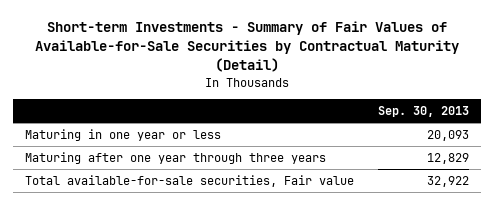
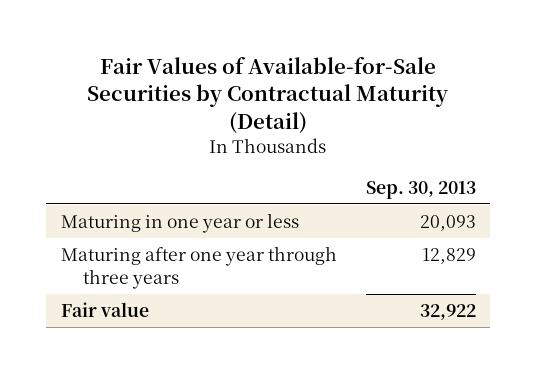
- Short-term Investments - Summary of Fair Values of Available-for-Sale Securities by Contractual Maturity (Detail)
+ Fair Values of Available-for-Sale Securities by Contractual Maturity (Detail)
- Total available-for-sale securities, Fair value | 32,922
+ Fair value | 32,922

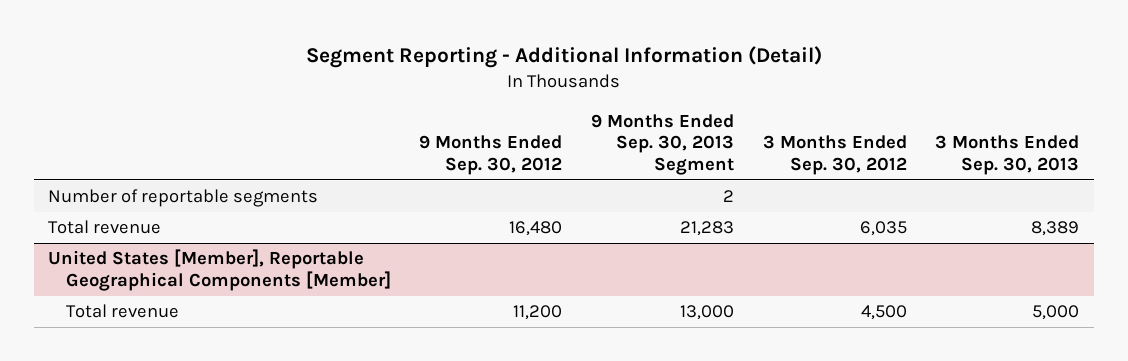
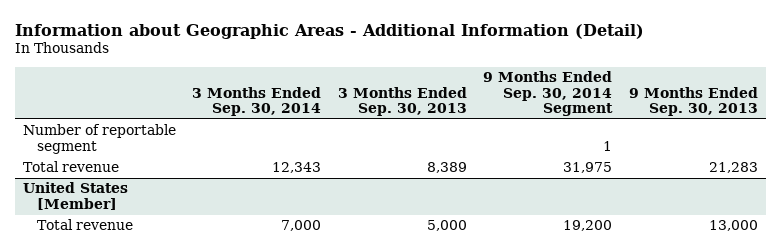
- Segment Reporting - Additional Information (Detail)
+ Information about Geographic Areas - Additional Information (Detail)
- | 9 Months Ended Sep. 30, 2012 | 9 Months Ended Sep. 30, 2013 Segment | 3 Months Ended Sep. 30, 2012 | 3 Months Ended Sep. 30, 2013
+ | 3 Months Ended Sep. 30, 2014 | 3 Months Ended Sep. 30, 2013 | 9 Months Ended Sep. 30, 2014 Segment | 9 Months Ended Sep. 30, 2013
- Number of reportable segments | | 2 | |
+ Number of reportable segment | | | 1 |
- United States [Member], Reportable Geographical Components [Member]
+ United States [Member]

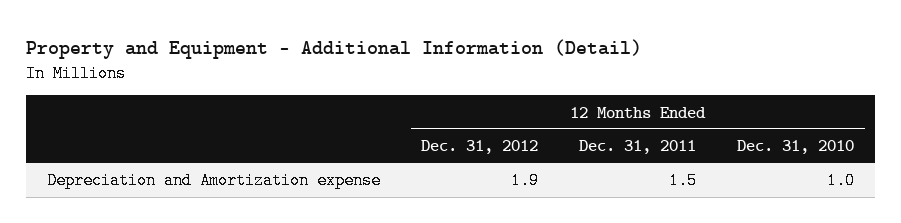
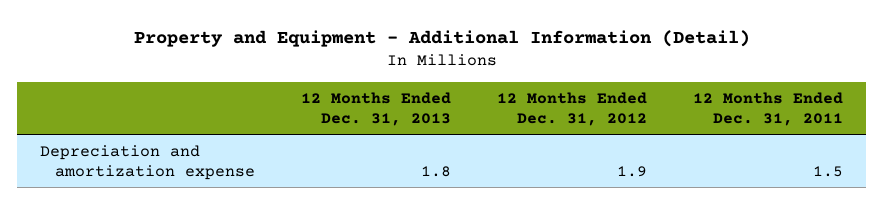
- | 12 Months Ended Dec. 31, 2012 | 12 Months Ended Dec. 31, 2011 | 12 Months Ended Dec. 31, 2010
+ | 12 Months Ended Dec. 31, 2013 | 12 Months Ended Dec. 31, 2012 | 12 Months Ended Dec. 31, 2011
- Depreciation and Amortization expense | 1.9 | 1.5 | 1.0
+ Depreciation and amortization expense | 1.8 | 1.9 | 1.5

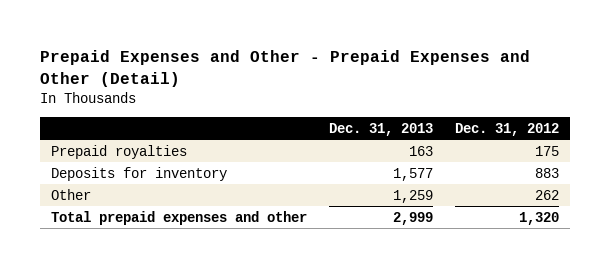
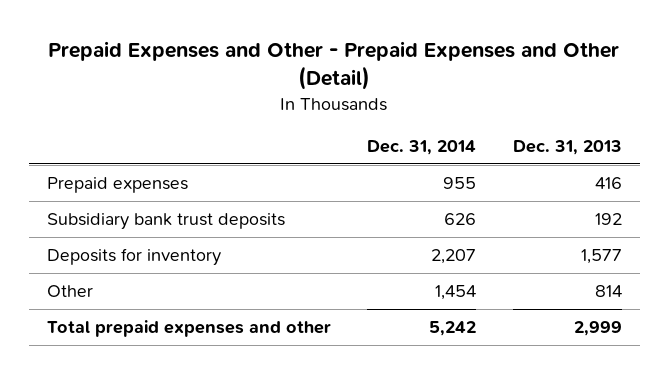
- | Dec. 31, 2013 | Dec. 31, 2012
+ | Dec. 31, 2014 | Dec. 31, 2013
- Prepaid royalties | 163 | 175
+ Prepaid expenses | 955 | 416
+ Subsidiary bank trust deposits | 626 | 192
- Other | 1,259 | 262
+ Other | 1,454 | 814

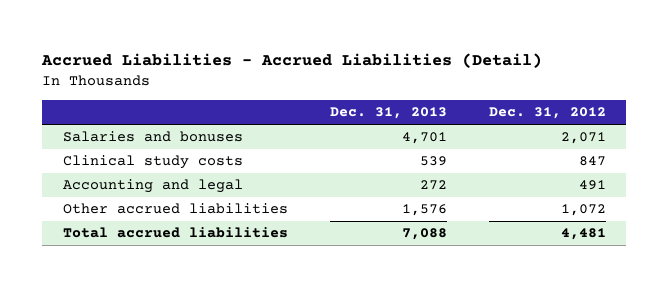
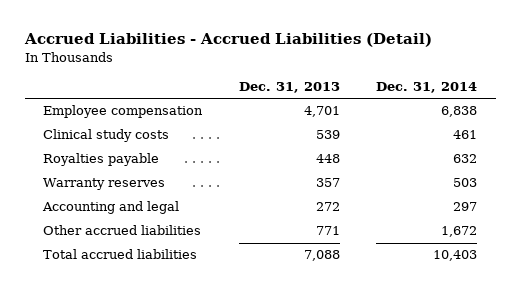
- | Dec. 31, 2013 | Dec. 31, 2012
+ | Dec. 31, 2013 | Dec. 31, 2014
- Salaries and bonuses | 4,701 | 2,071
+ Employee compensation | 4,701 | 6,838
+ Royalties payable | 448 | 632
+ Warranty reserves | 357 | 503
- Other accrued liabilities | 1,576 | 1,072
+ Other accrued liabilities | 771 | 1,672

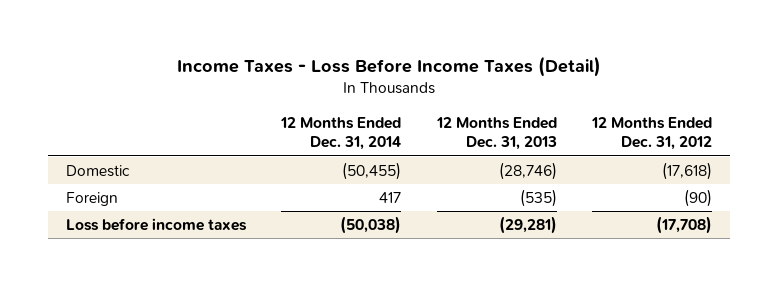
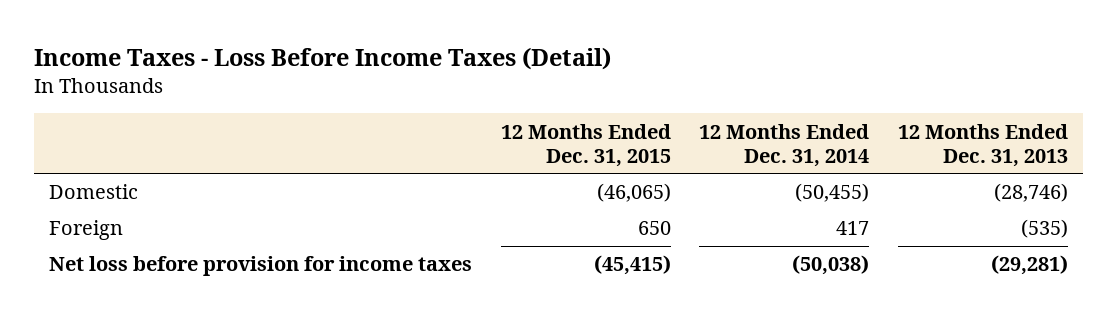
- | 12 Months Ended Dec. 31, 2014 | 12 Months Ended Dec. 31, 2013 | 12 Months Ended Dec. 31, 2012
+ | 12 Months Ended Dec. 31, 2015 | 12 Months Ended Dec. 31, 2014 | 12 Months Ended Dec. 31, 2013
- Loss before income taxes | (50,038) | (29,281) | (17,708)
+ Net loss before provision for income taxes | (45,415) | (50,038) | (29,281)

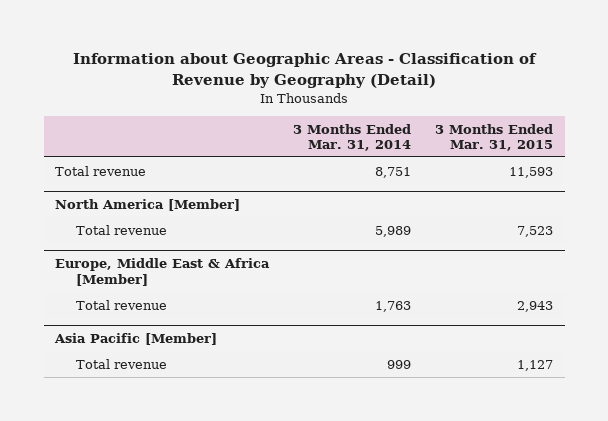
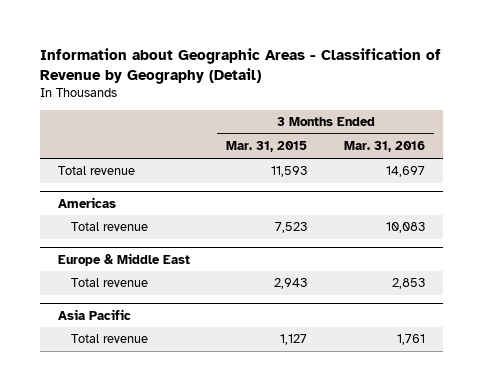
- | 3 Months Ended Mar. 31, 2014 | 3 Months Ended Mar. 31, 2015
+ | 3 Months Ended Mar. 31, 2015 | 3 Months Ended Mar. 31, 2016
- North America [Member]
+ Americas
- Europe, Middle East & Africa [Member]
+ Europe & Middle East
- Asia Pacific [Member]
+ Asia Pacific

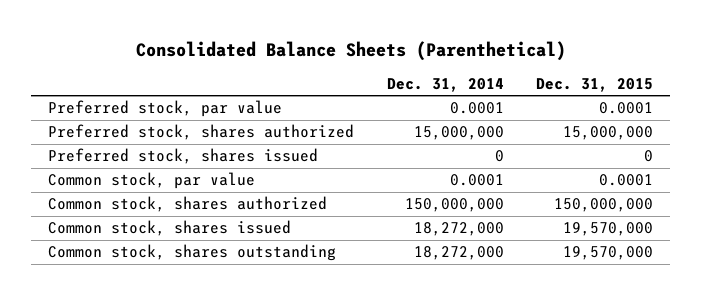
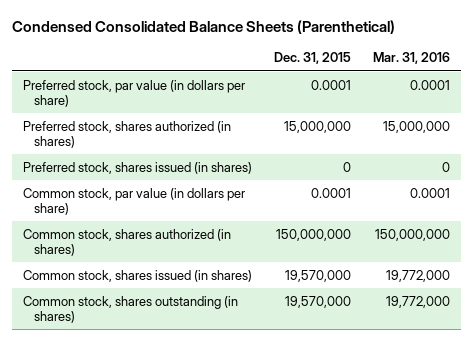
- Consolidated Balance Sheets (Parenthetical)
+ Condensed Consolidated Balance Sheets (Parenthetical)
- | Dec. 31, 2014 | Dec. 31, 2015
+ | Dec. 31, 2015 | Mar. 31, 2016
- Preferred stock, par value | 0.0001 | 0.0001
- Preferred stock, shares authorized | 15,000,000 | 15,000,000
- Preferred stock, shares issued | 0 | 0
- Common stock, par value | 0.0001 | 0.0001
- Common stock, shares authorized | 150,000,000 | 150,000,000
- Common stock, shares issued | 18,272,000 | 19,570,000
- Common stock, shares outstanding | 18,272,000 | 19,570,000
+ Preferred stock, par value (in dollars per share) | 0.0001 | 0.0001
+ Preferred stock, shares authorized (in shares) | 15,000,000 | 15,000,000
+ Preferred stock, shares issued (in shares) | 0 | 0
+ Common stock, par value (in dollars per share) | 0.0001 | 0.0001
+ Common stock, shares authorized (in shares) | 150,000,000 | 150,000,000
+ Common stock, shares issued (in shares) | 19,570,000 | 19,772,000
+ Common stock, shares outstanding (in shares) | 19,570,000 | 19,772,000

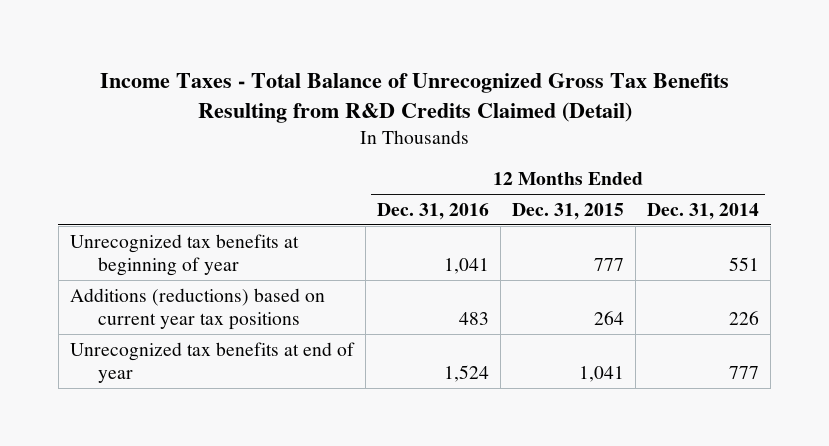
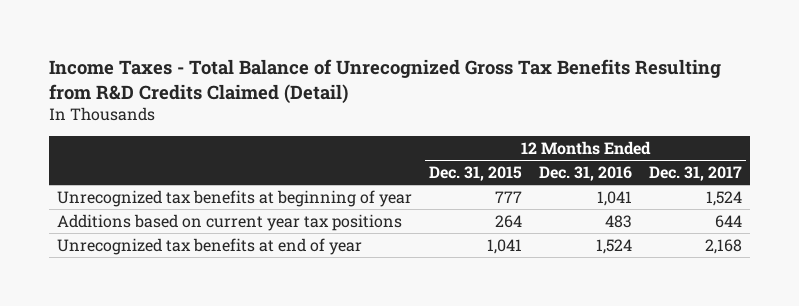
- | 12 Months Ended Dec. 31, 2016 | 12 Months Ended Dec. 31, 2015 | 12 Months Ended Dec. 31, 2014
+ | 12 Months Ended Dec. 31, 2015 | 12 Months Ended Dec. 31, 2016 | 12 Months Ended Dec. 31, 2017
- Additions (reductions) based on current year tax positions | 483 | 264 | 226
+ Additions based on current year tax positions | 264 | 483 | 644

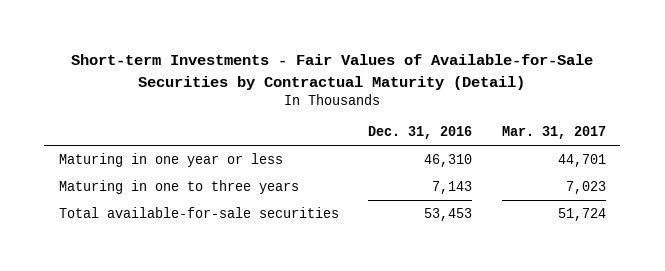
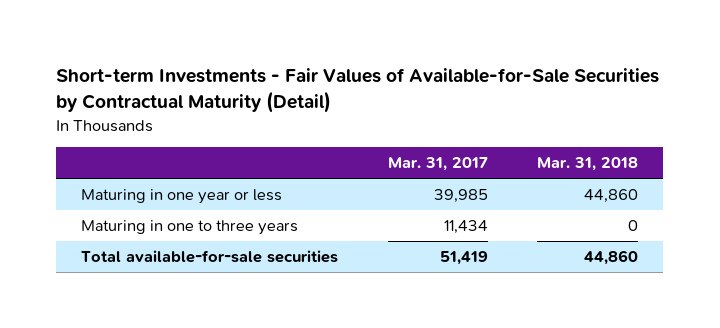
- | Dec. 31, 2016 | Mar. 31, 2017
+ | Mar. 31, 2017 | Mar. 31, 2018
- Maturing in one year or less | 46,310 | 44,701
- Maturing in one to three years | 7,143 | 7,023
- Total available-for-sale securities | 53,453 | 51,724
+ Maturing in one year or less | 39,985 | 44,860
+ Maturing in one to three years | 11,434 | 0
+ Total available-for-sale securities | 51,419 | 44,860

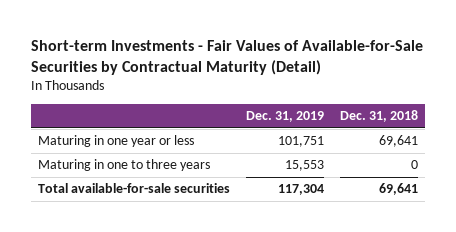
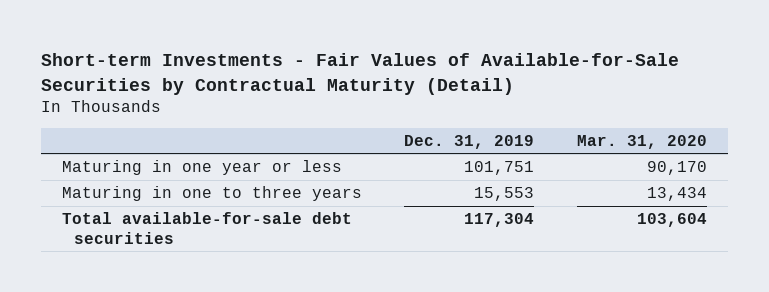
- | Dec. 31, 2019 | Dec. 31, 2018
+ | Dec. 31, 2019 | Mar. 31, 2020
- Total available-for-sale securities | 117,304 | 69,641
+ Total available-for-sale debt securities | 117,304 | 103,604

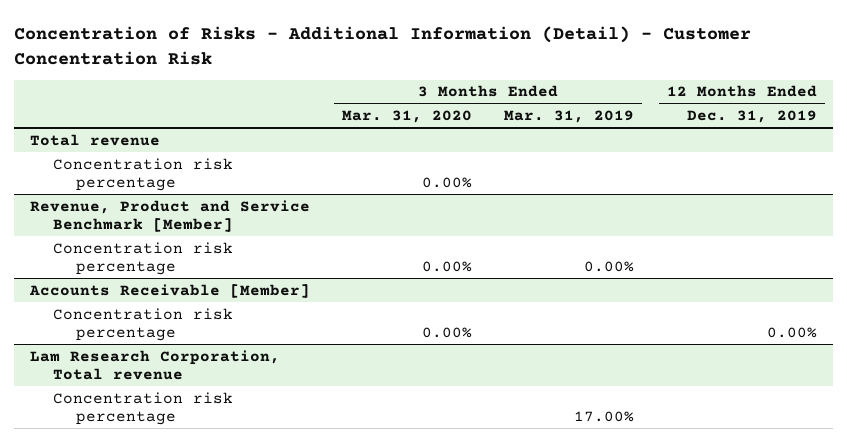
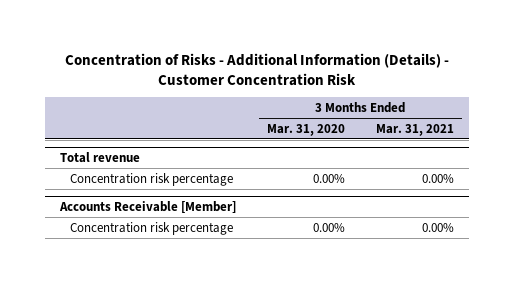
- Concentration of Risks - Additional Information (Detail) - Customer Concentration Risk
+ Concentration of Risks - Additional Information (Details) - Customer Concentration Risk
- | 3 Months Ended Mar. 31, 2020 | 3 Months Ended Mar. 31, 2019 | 12 Months Ended Dec. 31, 2019
+ | 3 Months Ended Mar. 31, 2020 | 3 Months Ended Mar. 31, 2021
- Revenue, Product and Service Benchmark [Member]
- Concentration risk percentage | 0.00% | 0.00% |
- Lam Research Corporation, Total revenue
- Concentration risk percentage | | 17.00% |

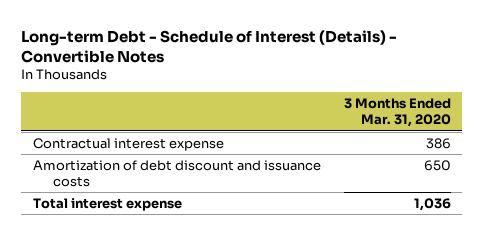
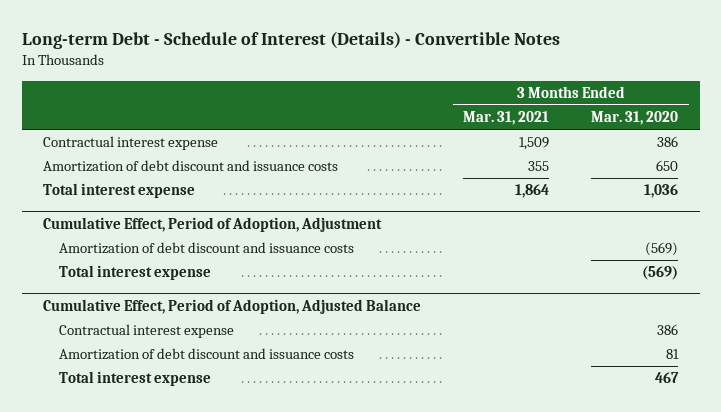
- | 3 Months Ended Mar. 31, 2020
+ | 3 Months Ended Mar. 31, 2021 | 3 Months Ended Mar. 31, 2020
+ Cumulative Effect, Period of Adoption, Adjustment
+ Amortization of debt discount and issuance costs | | (569)
+ Total interest expense | | (569)
+ Cumulative Effect, Period of Adoption, Adjusted Balance
+ Contractual interest expense | | 386
+ Amortization of debt discount and issuance costs | | 81
+ Total interest expense | | 467

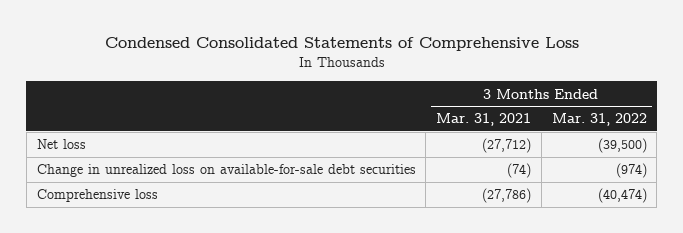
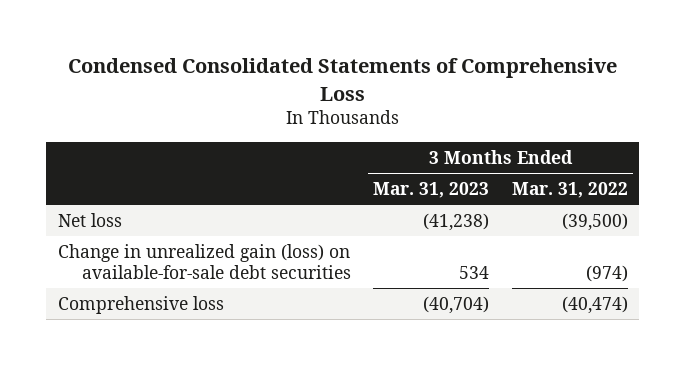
- | 3 Months Ended Mar. 31, 2021 | 3 Months Ended Mar. 31, 2022
+ | 3 Months Ended Mar. 31, 2023 | 3 Months Ended Mar. 31, 2022
- Change in unrealized loss on available-for-sale debt securities | (74) | (974)
+ Change in unrealized gain (loss) on available-for-sale debt securities | 534 | (974)

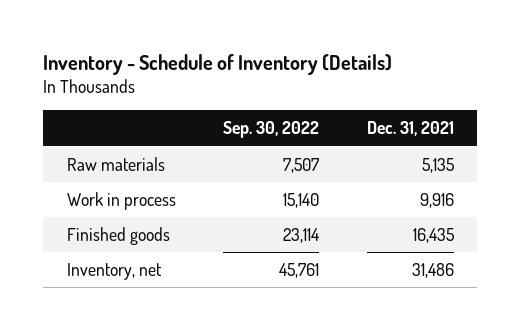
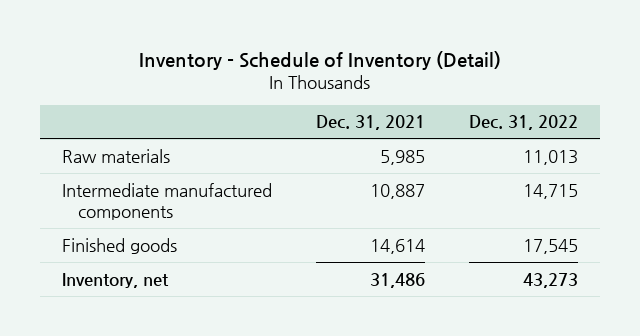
- Inventory - Schedule of Inventory (Details)
+ Inventory - Schedule of Inventory (Detail)
- | Sep. 30, 2022 | Dec. 31, 2021
+ | Dec. 31, 2021 | Dec. 31, 2022
- Raw materials | 7,507 | 5,135
- Work in process | 15,140 | 9,916
- Finished goods | 23,114 | 16,435
+ Raw materials | 5,985 | 11,013
+ Intermediate manufactured components | 10,887 | 14,715
+ Finished goods | 14,614 | 17,545

